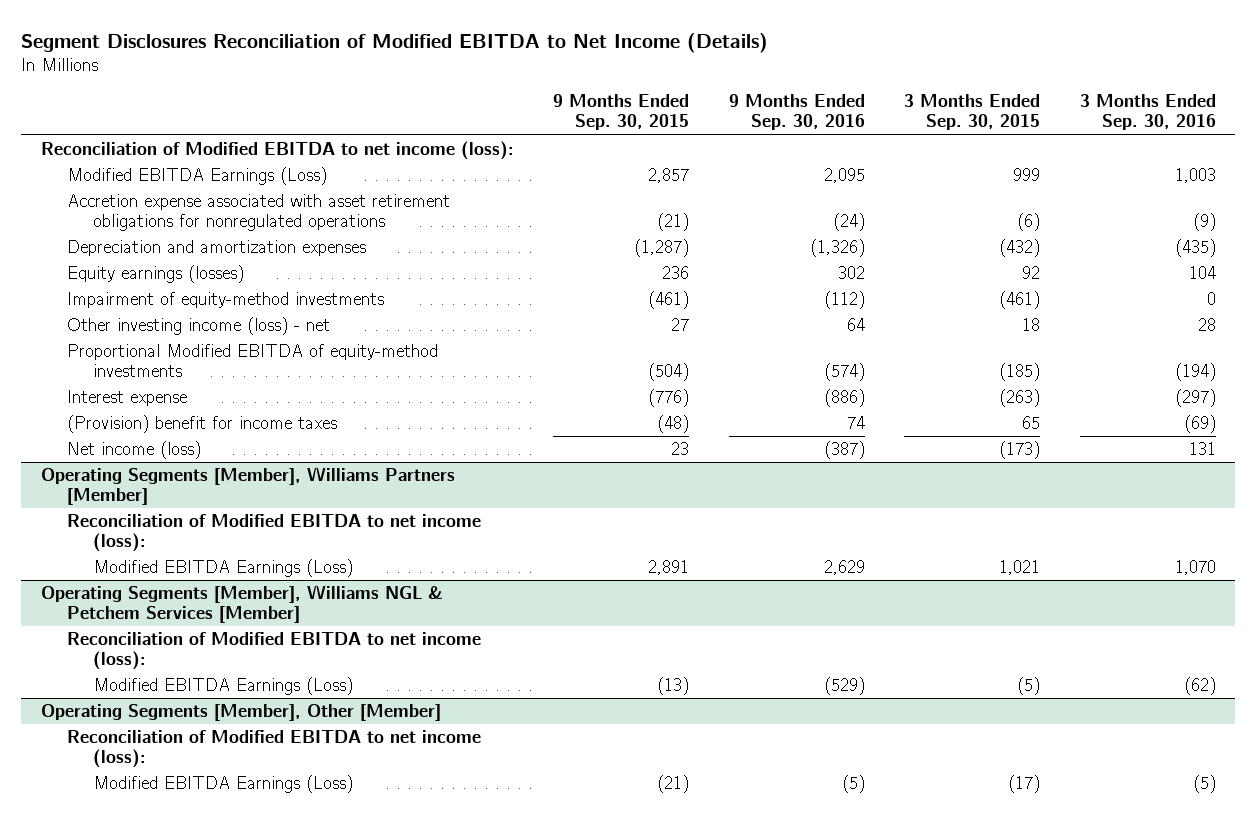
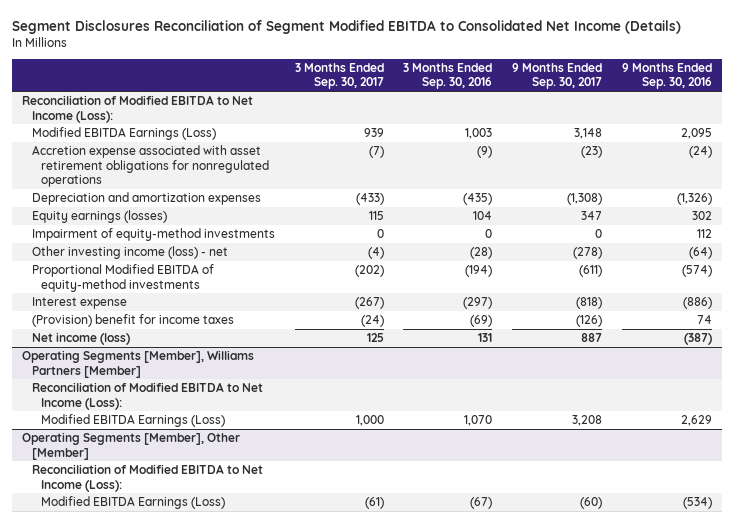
- Segment Disclosures Reconciliation of Modified EBITDA to Net Income (Details)
+ Segment Disclosures Reconciliation of Segment Modified EBITDA to Consolidated Net Income (Details)
- | 9 Months Ended Sep. 30, 2015 | 9 Months Ended Sep. 30, 2016 | 3 Months Ended Sep. 30, 2015 | 3 Months Ended Sep. 30, 2016
+ | 3 Months Ended Sep. 30, 2017 | 3 Months Ended Sep. 30, 2016 | 9 Months Ended Sep. 30, 2017 | 9 Months Ended Sep. 30, 2016
- Reconciliation of Modified EBITDA to net income (loss):
+ Reconciliation of Modified EBITDA to Net Income (Loss):
- Impairment of equity-method investments | (461) | (112) | (461) | 0
- Other investing income (loss) - net | 27 | 64 | 18 | 28
+ Impairment of equity-method investments | 0 | 0 | 0 | 112
+ Other investing income (loss) - net | (4) | (28) | (278) | (64)
@ Operating Segments [Member], Williams Partners [Member]
- Reconciliation of Modified EBITDA to net income (loss):
+ Reconciliation of Modified EBITDA to Net Income (Loss):
- Operating Segments [Member], Williams NGL & Petchem Services [Member]
- Reconciliation of Modified EBITDA to net income (loss):
- Modified EBITDA Earnings (Loss) | (13) | (529) | (5) | (62)
@ Operating Segments [Member], Other [Member]
- Reconciliation of Modified EBITDA to net income (loss):
- Modified EBITDA Earnings (Loss) | (21) | (5) | (17) | (5)
+ Reconciliation of Modified EBITDA to Net Income (Loss):
+ Modified EBITDA Earnings (Loss) | (61) | (67) | (60) | (534)

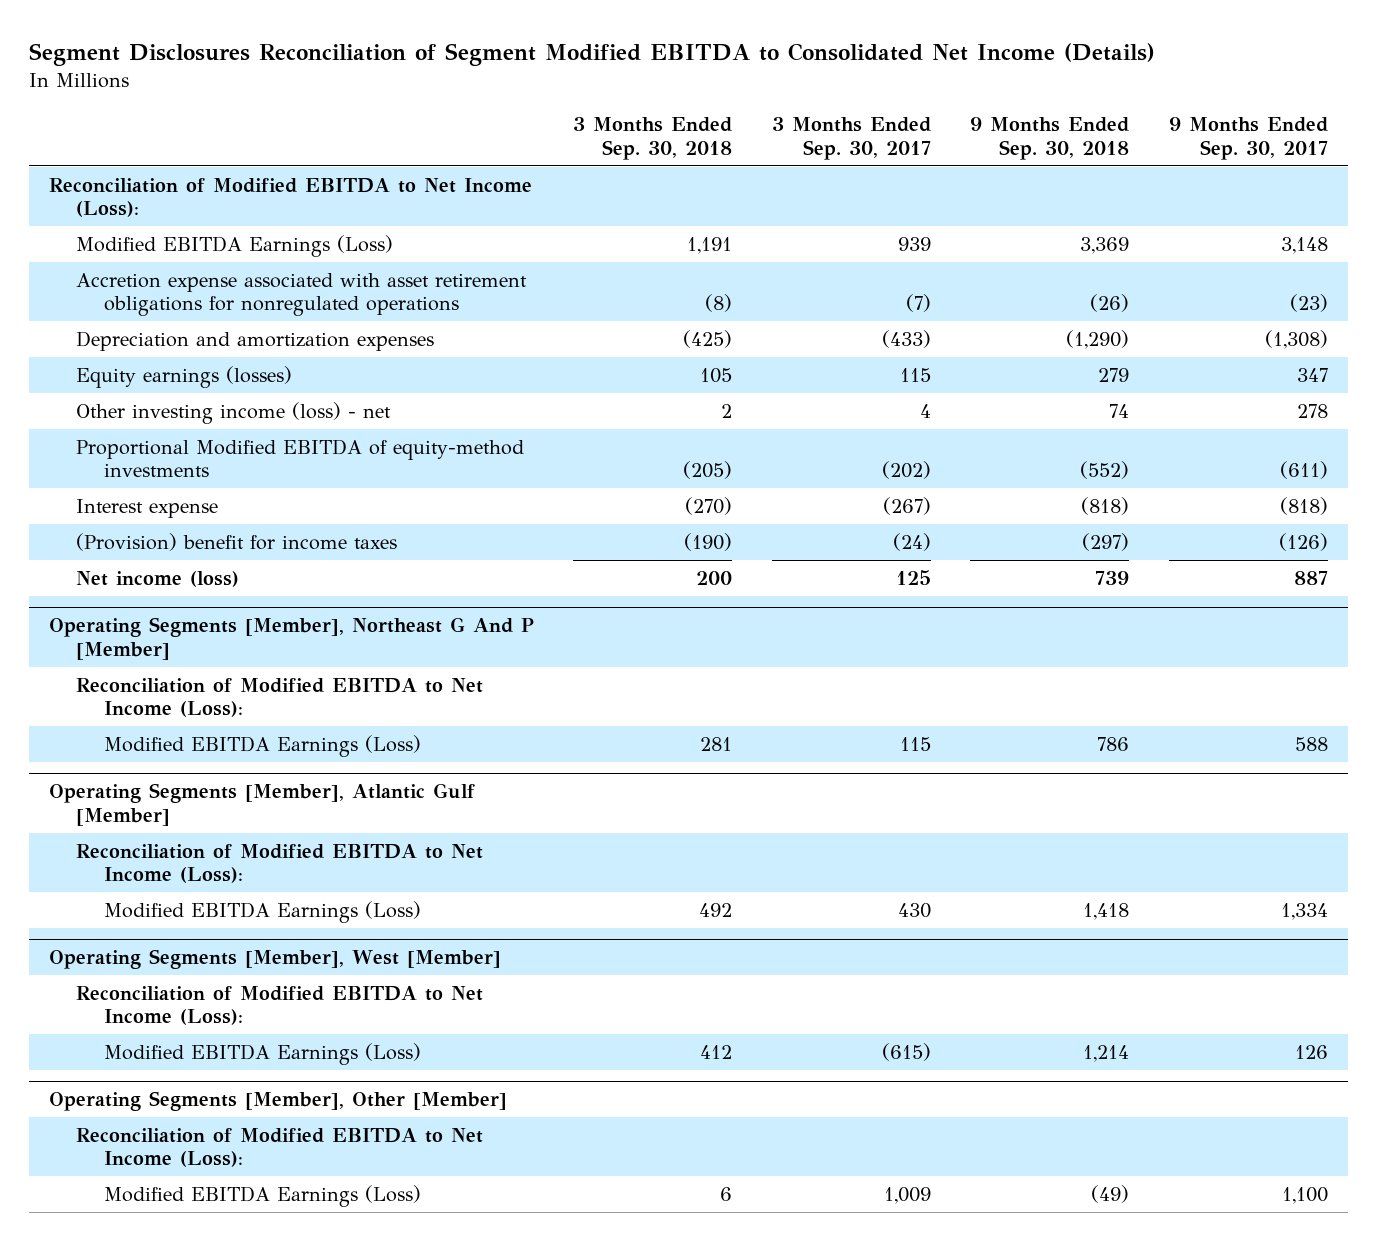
- | 3 Months Ended Sep. 30, 2017 | 3 Months Ended Sep. 30, 2016 | 9 Months Ended Sep. 30, 2017 | 9 Months Ended Sep. 30, 2016
+ | 3 Months Ended Sep. 30, 2018 | 3 Months Ended Sep. 30, 2017 | 9 Months Ended Sep. 30, 2018 | 9 Months Ended Sep. 30, 2017
- Impairment of equity-method investments | 0 | 0 | 0 | 112
- Other investing income (loss) - net | (4) | (28) | (278) | (64)
+ Other investing income (loss) - net | 2 | 4 | 74 | 278
- Operating Segments [Member], Williams Partners [Member]
+ Operating Segments [Member], Northeast G And P [Member]
- Modified EBITDA Earnings (Loss) | 1,000 | 1,070 | 3,208 | 2,629
+ Modified EBITDA Earnings (Loss) | 281 | 115 | 786 | 588
+ Operating Segments [Member], Atlantic Gulf [Member]
+ Reconciliation of Modified EBITDA to Net Income (Loss):
+ Modified EBITDA Earnings (Loss) | 492 | 430 | 1,418 | 1,334
+ Operating Segments [Member], West [Member]
+ Reconciliation of Modified EBITDA to Net Income (Loss):
+ Modified EBITDA Earnings (Loss) | 412 | (615) | 1,214 | 126
@ Operating Segments [Member], Other [Member]
- Modified EBITDA Earnings (Loss) | (61) | (67) | (60) | (534)
+ Modified EBITDA Earnings (Loss) | 6 | 1,009 | (49) | 1,100

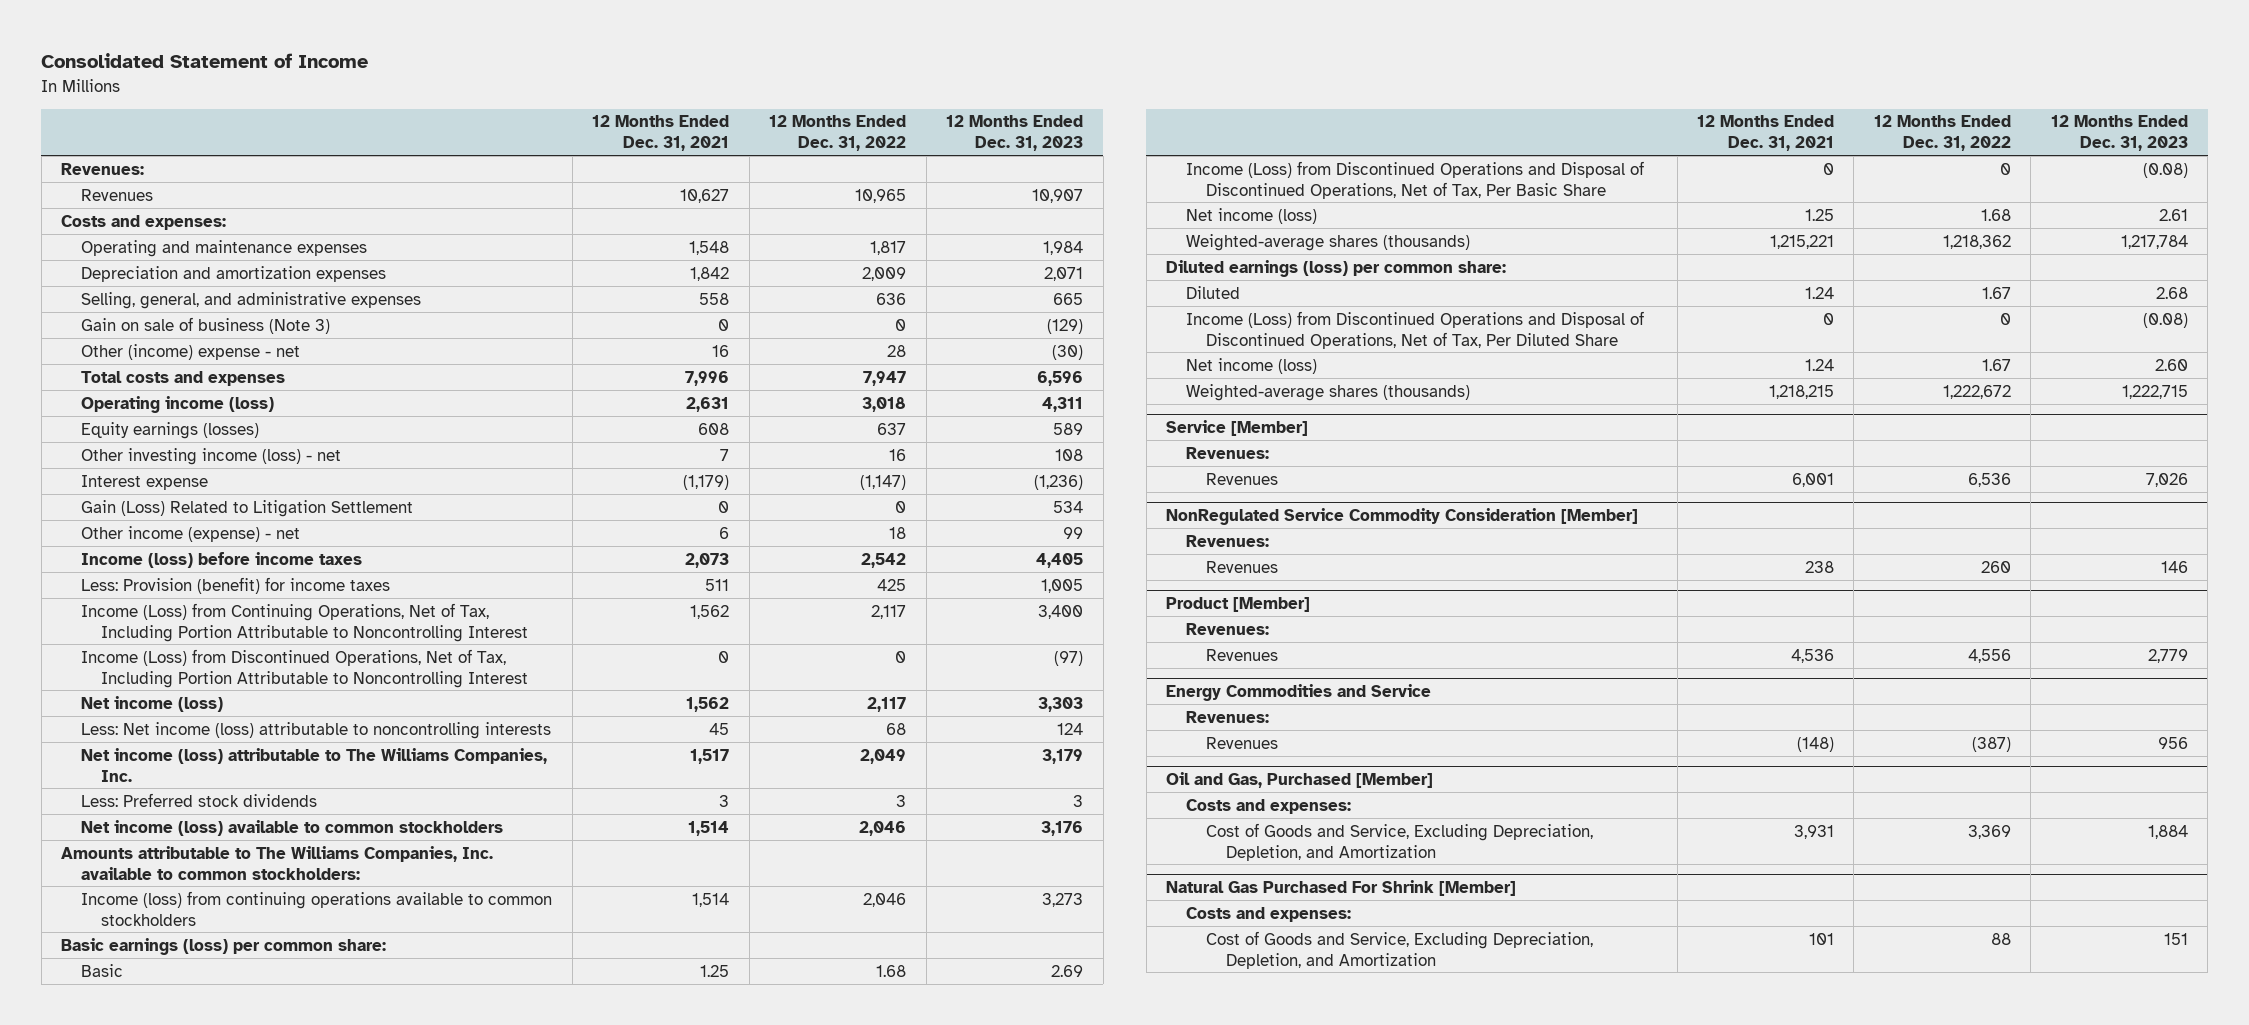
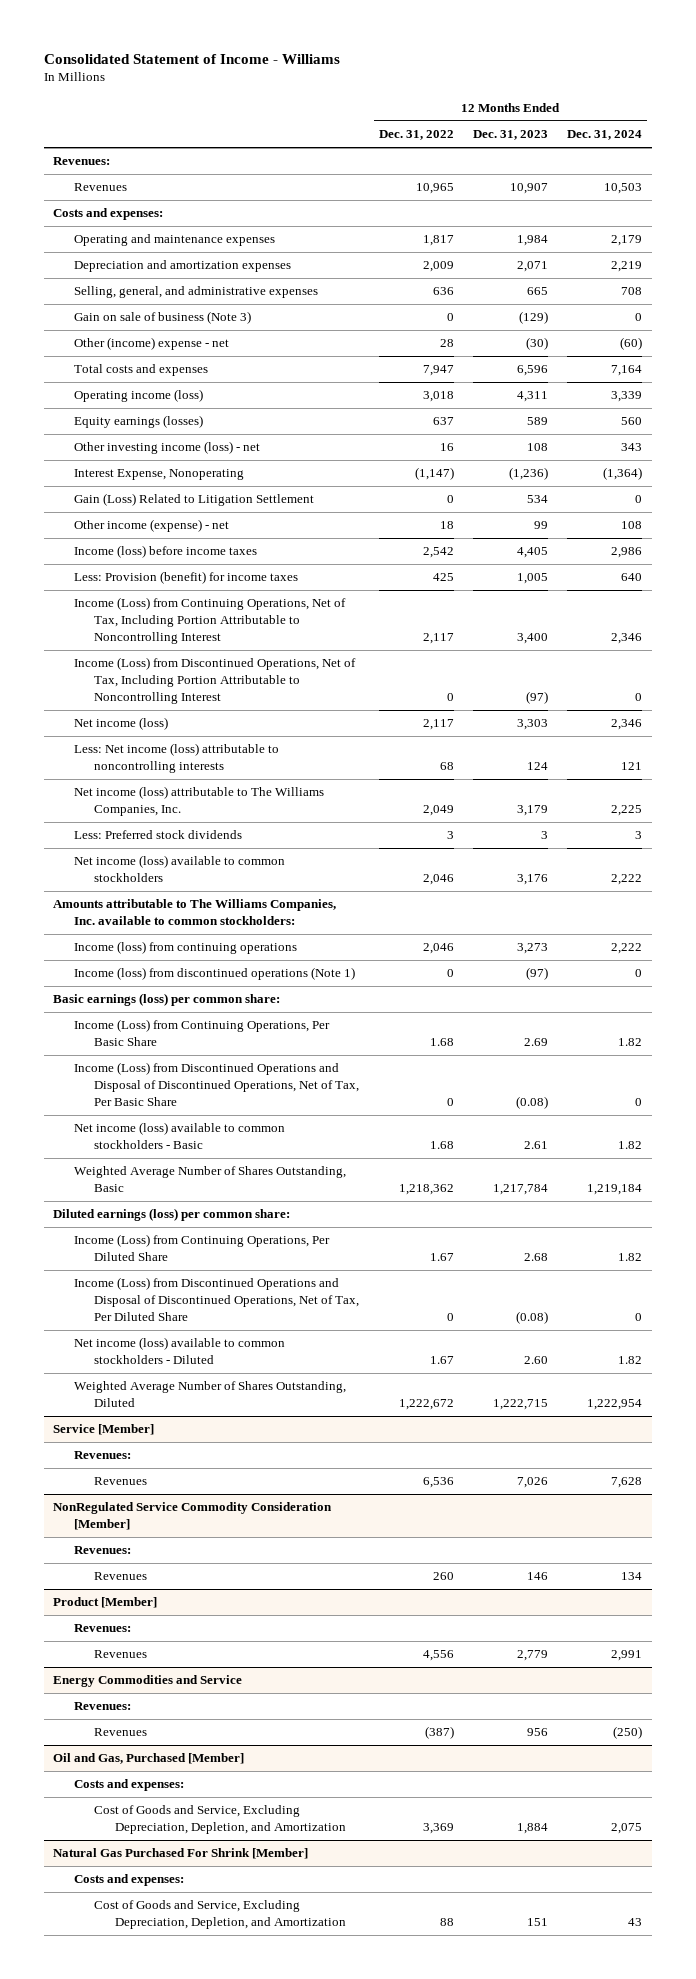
- Consolidated Statement of Income
+ Consolidated Statement of Income - Williams
- | 12 Months Ended Dec. 31, 2021 | 12 Months Ended Dec. 31, 2022 | 12 Months Ended Dec. 31, 2023
+ | 12 Months Ended Dec. 31, 2022 | 12 Months Ended Dec. 31, 2023 | 12 Months Ended Dec. 31, 2024
- Interest expense | (1,179) | (1,147) | (1,236)
+ Interest Expense, Nonoperating | (1,147) | (1,236) | (1,364)
- Income (loss) from continuing operations available to common stockholders | 1,514 | 2,046 | 3,273
+ Income (loss) from continuing operations | 2,046 | 3,273 | 2,222
+ Income (loss) from discontinued operations (Note 1) | 0 | (97) | 0
- Basic | 1.25 | 1.68 | 2.69
+ Income (Loss) from Continuing Operations, Per Basic Share | 1.68 | 2.69 | 1.82
- Net income (loss) | 1.25 | 1.68 | 2.61
- Weighted-average shares (thousands) | 1,215,221 | 1,218,362 | 1,217,784
+ Net income (loss) available to common stockholders - Basic | 1.68 | 2.61 | 1.82
+ Weighted Average Number of Shares Outstanding, Basic | 1,218,362 | 1,217,784 | 1,219,184
- Diluted | 1.24 | 1.67 | 2.68
+ Income (Loss) from Continuing Operations, Per Diluted Share | 1.67 | 2.68 | 1.82
- Net income (loss) | 1.24 | 1.67 | 2.60
- Weighted-average shares (thousands) | 1,218,215 | 1,222,672 | 1,222,715
+ Net income (loss) available to common stockholders - Diluted | 1.67 | 2.60 | 1.82
+ Weighted Average Number of Shares Outstanding, Diluted | 1,222,672 | 1,222,715 | 1,222,954

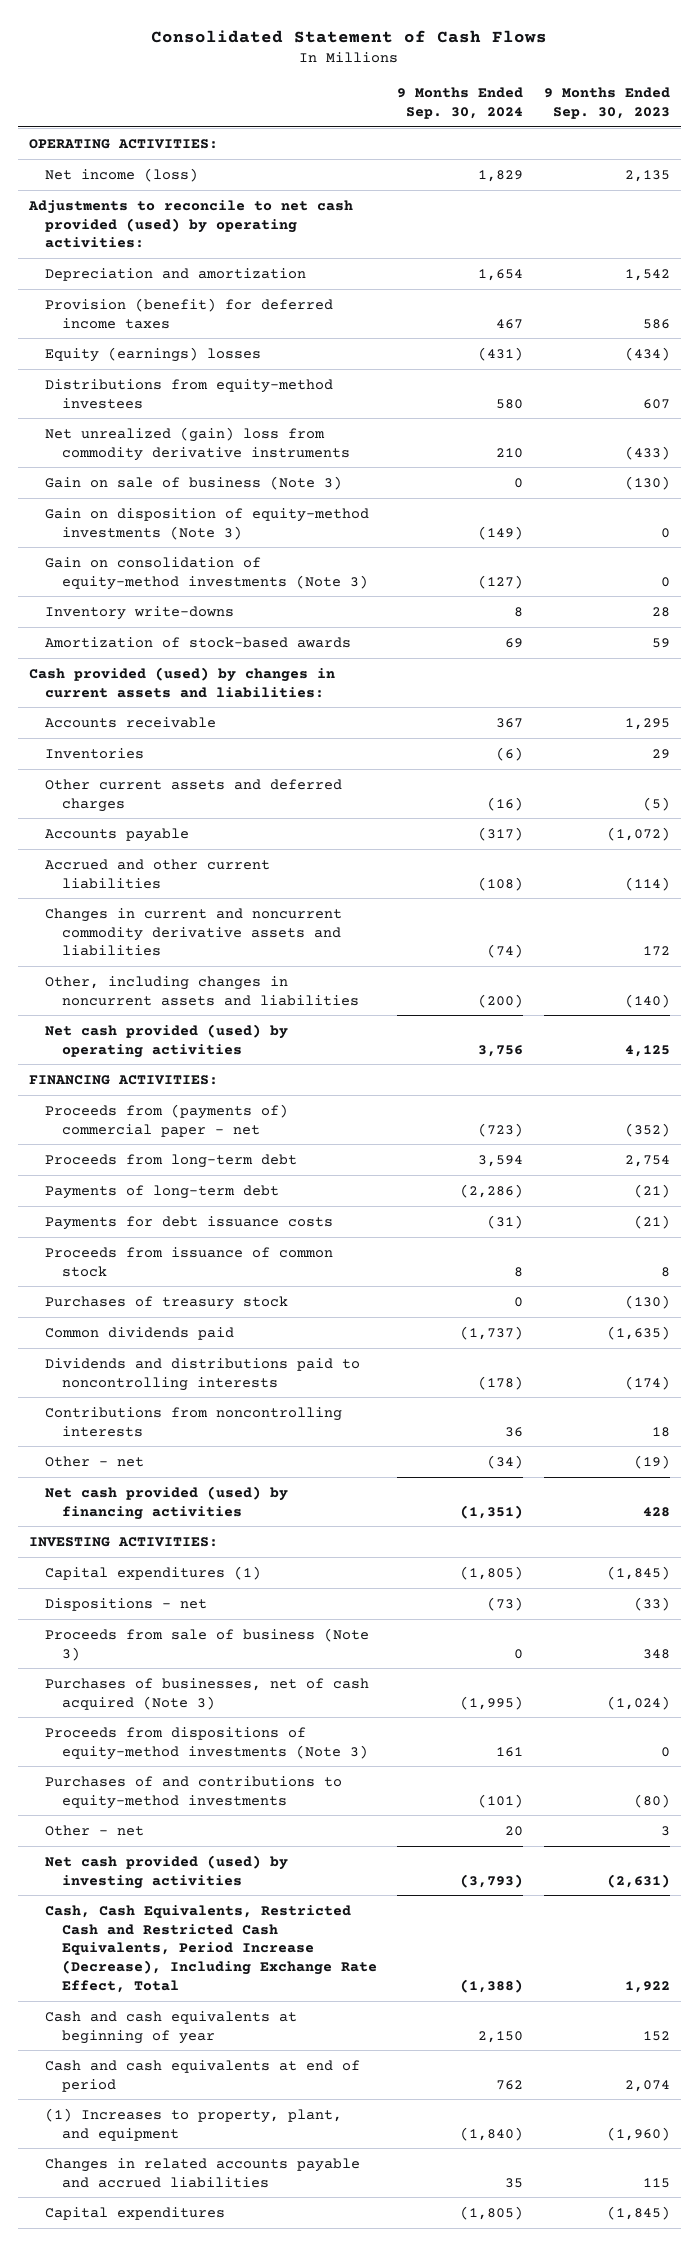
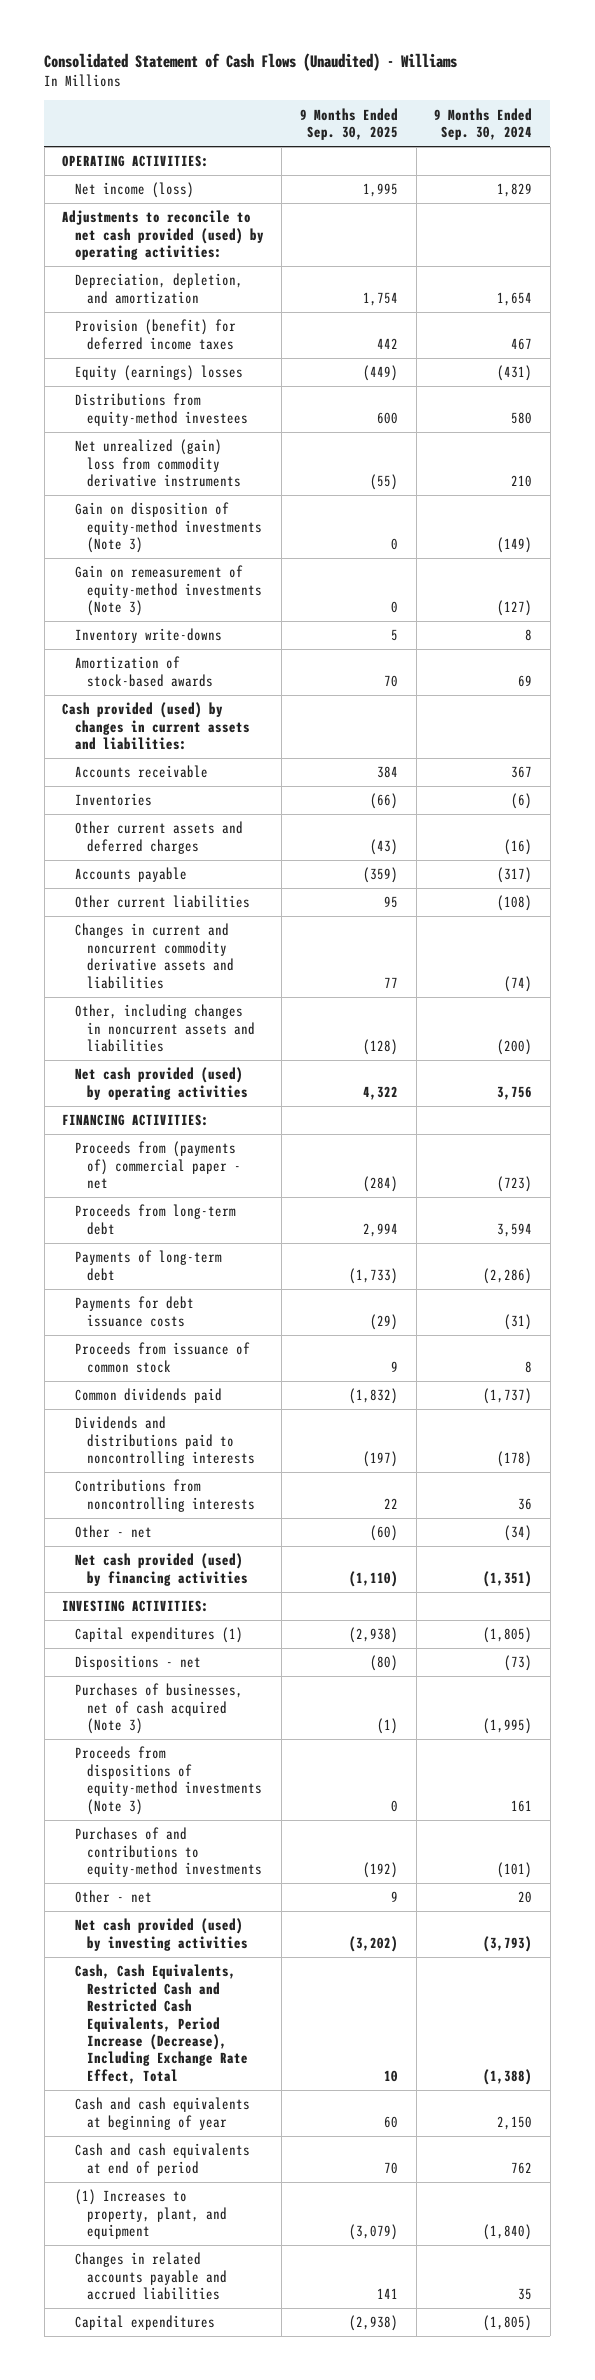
- Consolidated Statement of Cash Flows
+ Consolidated Statement of Cash Flows (Unaudited) - Williams
- | 9 Months Ended Sep. 30, 2024 | 9 Months Ended Sep. 30, 2023
+ | 9 Months Ended Sep. 30, 2025 | 9 Months Ended Sep. 30, 2024
- Depreciation and amortization | 1,654 | 1,542
+ Depreciation, depletion, and amortization | 1,754 | 1,654
- Gain on sale of business (Note 3) | 0 | (130)
- Gain on consolidation of equity-method investments (Note 3) | (127) | 0
+ Gain on remeasurement of equity-method investments (Note 3) | 0 | (127)
- Accrued and other current liabilities | (108) | (114)
+ Other current liabilities | 95 | (108)
- Purchases of treasury stock | 0 | (130)
- Proceeds from sale of business (Note 3) | 0 | 348

